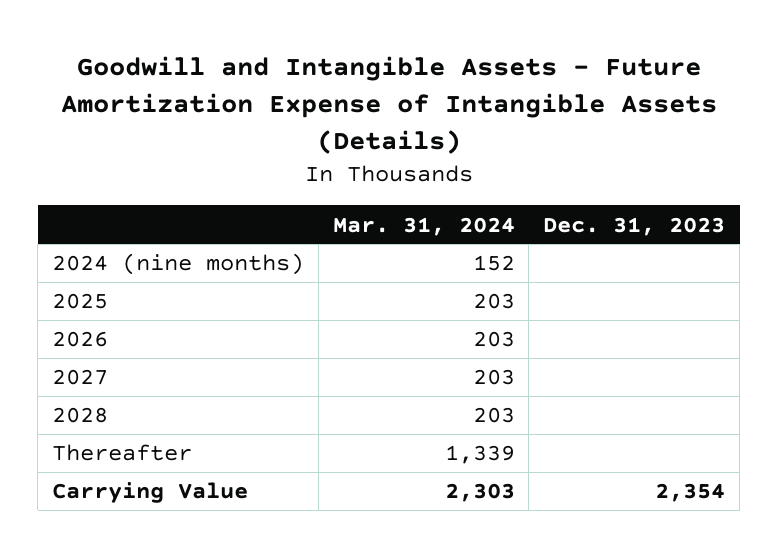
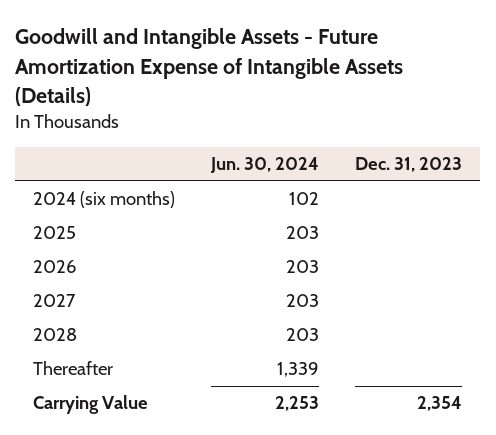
- | Mar. 31, 2024 | Dec. 31, 2023
+ | Jun. 30, 2024 | Dec. 31, 2023
- 2024 (nine months) | 152 |
+ 2024 (six months) | 102 |

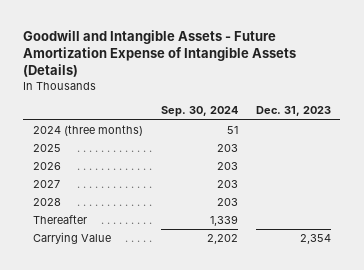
- | Jun. 30, 2024 | Dec. 31, 2023
+ | Sep. 30, 2024 | Dec. 31, 2023
- 2024 (six months) | 102 |
+ 2024 (three months) | 51 |

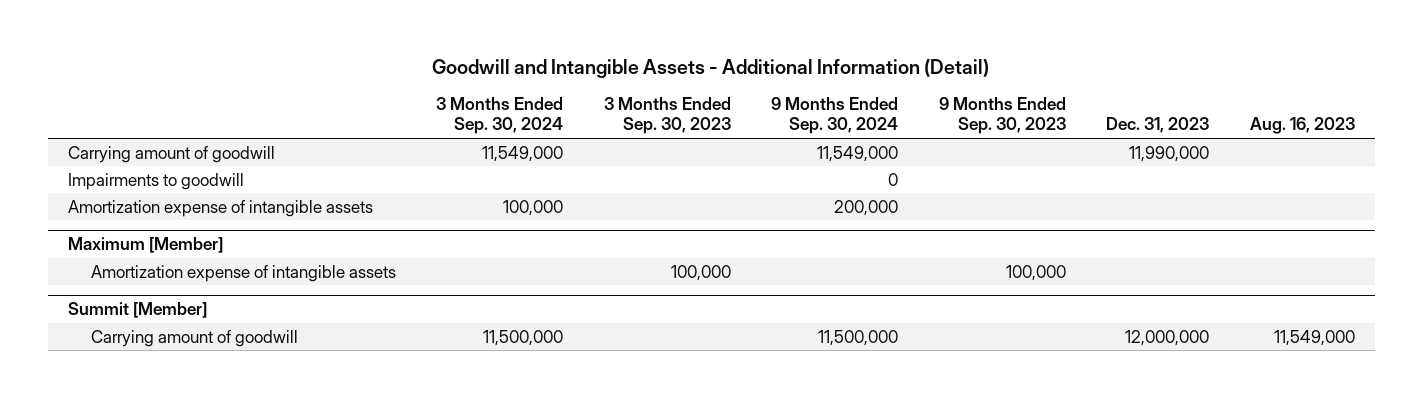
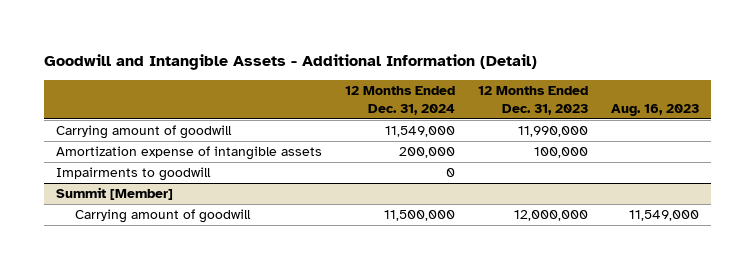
- | 3 Months Ended Sep. 30, 2024 | 3 Months Ended Sep. 30, 2023 | 9 Months Ended Sep. 30, 2024 | 9 Months Ended Sep. 30, 2023 | Dec. 31, 2023 | Aug. 16, 2023
+ | 12 Months Ended Dec. 31, 2024 | 12 Months Ended Dec. 31, 2023 | Aug. 16, 2023
- Maximum [Member]
- Amortization expense of intangible assets | | 100,000 | | 100,000 | |
moved down: Impairments to goodwill | 0 | |

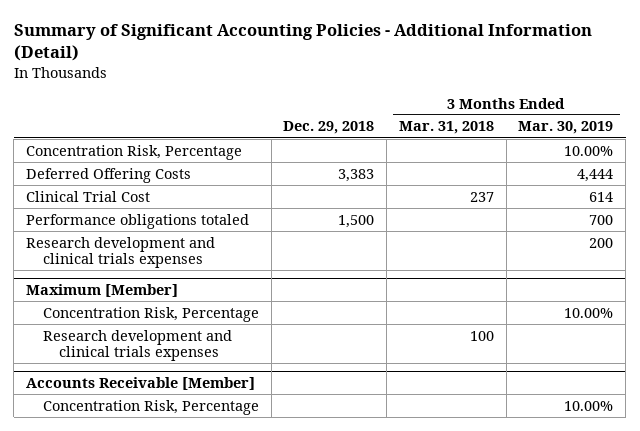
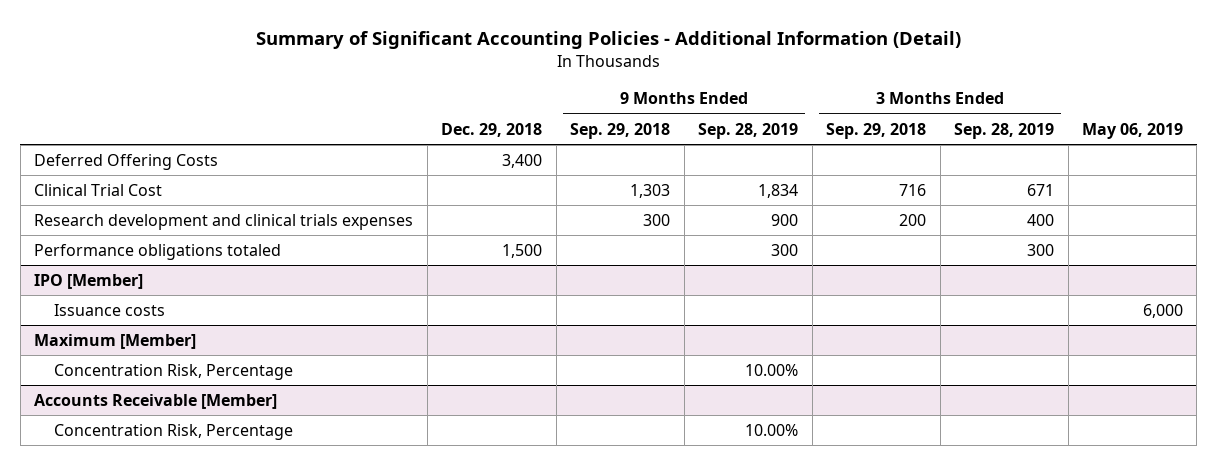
- | Dec. 29, 2018 | 3 Months Ended Mar. 31, 2018 | 3 Months Ended Mar. 30, 2019
+ | Dec. 29, 2018 | 9 Months Ended Sep. 29, 2018 | 9 Months Ended Sep. 28, 2019 | 3 Months Ended Sep. 29, 2018 | 3 Months Ended Sep. 28, 2019 | May 06, 2019
- Concentration Risk, Percentage | | | 10.00%
- Deferred Offering Costs | 3,383 | | 4,444
+ Deferred Offering Costs | 3,400 | | | | |
moved down: Performance obligations totaled | 1,500 | | 300 | | 300 |
+ IPO [Member]
+ Issuance costs | | | | | | 6,000
@ Maximum [Member]
- Research development and clinical trials expenses | | 100 |

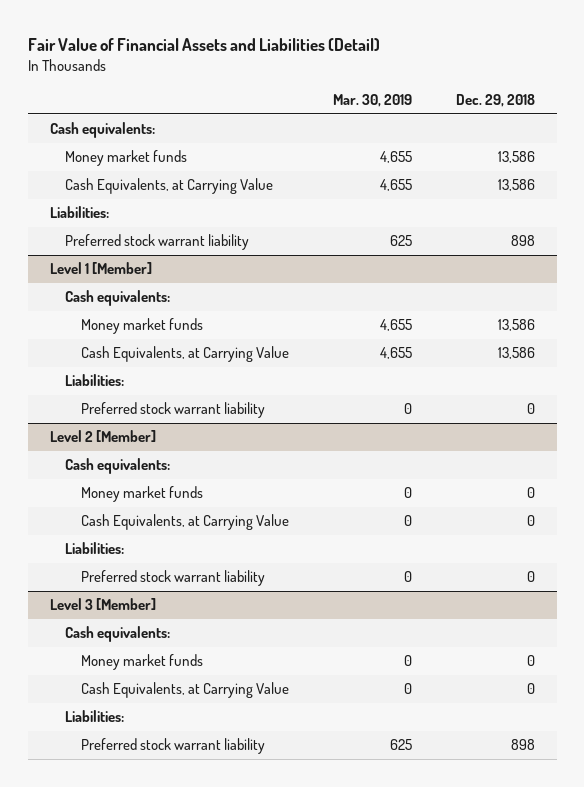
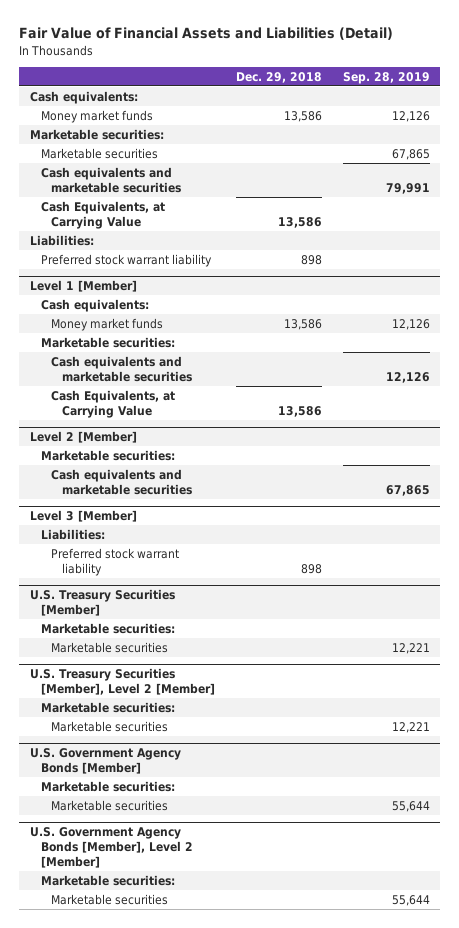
- | Mar. 30, 2019 | Dec. 29, 2018
+ | Dec. 29, 2018 | Sep. 28, 2019
+ Marketable securities:
+ Marketable securities | | 67,865
+ Cash equivalents and marketable securities | | 79,991
@ Level 1 [Member]
+ Marketable securities:
+ Cash equivalents and marketable securities | | 12,126
- Liabilities:
- Preferred stock warrant liability | 0 | 0
@ Level 2 [Member]
- Cash equivalents:
- Money market funds | 0 | 0
- Cash Equivalents, at Carrying Value | 0 | 0
- Liabilities:
- Preferred stock warrant liability | 0 | 0
+ Marketable securities:
+ Cash equivalents and marketable securities | | 67,865
@ Level 3 [Member]
- Cash equivalents:
- Money market funds | 0 | 0
- Cash Equivalents, at Carrying Value | 0 | 0
+ U.S. Treasury Securities [Member]
+ Marketable securities:
+ Marketable securities | | 12,221
+ U.S. Treasury Securities [Member], Level 2 [Member]
+ Marketable securities:
+ Marketable securities | | 12,221
+ U.S. Government Agency Bonds [Member]
+ Marketable securities:
+ Marketable securities | | 55,644
+ U.S. Government Agency Bonds [Member], Level 2 [Member]
+ Marketable securities:
+ Marketable securities | | 55,644

